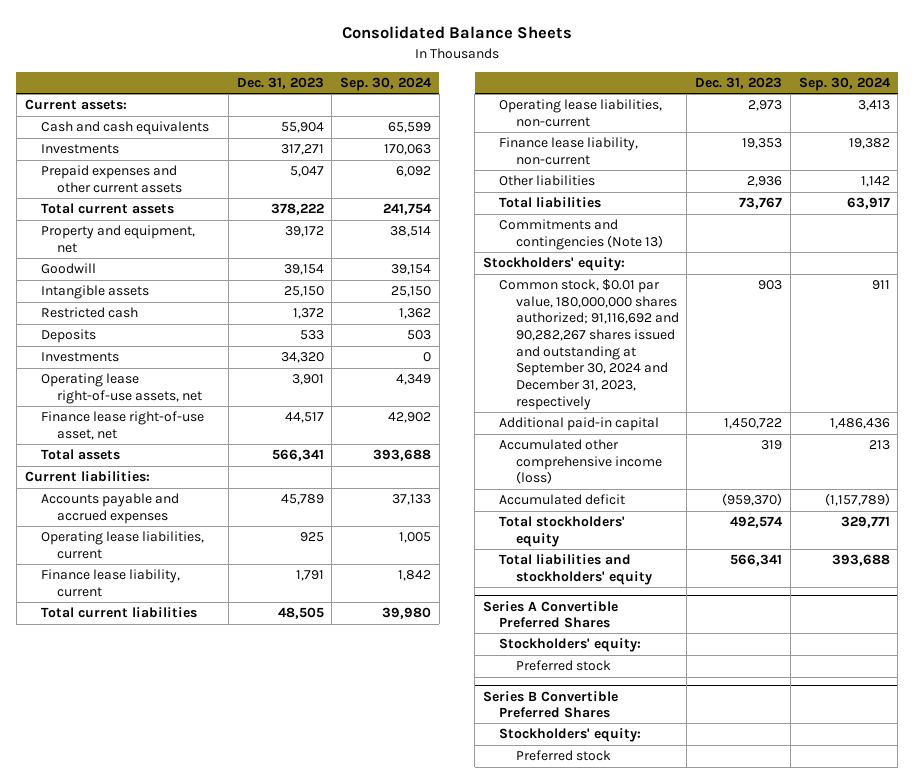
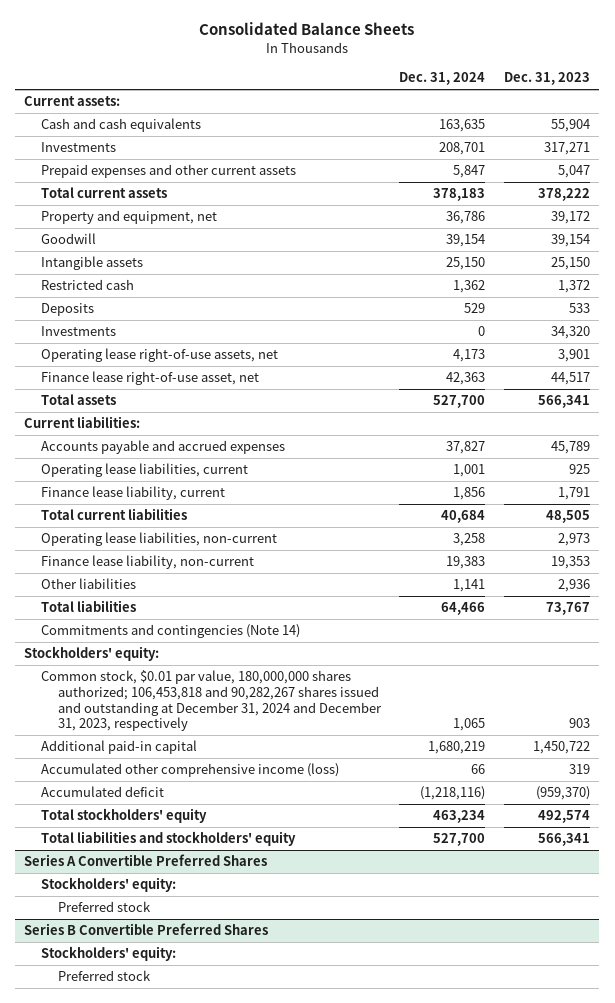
- | Dec. 31, 2023 | Sep. 30, 2024
+ | Dec. 31, 2024 | Dec. 31, 2023
- Commitments and contingencies (Note 13)
+ Commitments and contingencies (Note 14)
- Common stock, $0.01 par value, 180,000,000 shares authorized; 91,116,692 and 90,282,267 shares issued and outstanding at September 30, 2024 and December 31, 2023, respectively | 903 | 911
+ Common stock, $0.01 par value, 180,000,000 shares authorized; 106,453,818 and 90,282,267 shares issued and outstanding at December 31, 2024 and December 31, 2023, respectively | 1,065 | 903

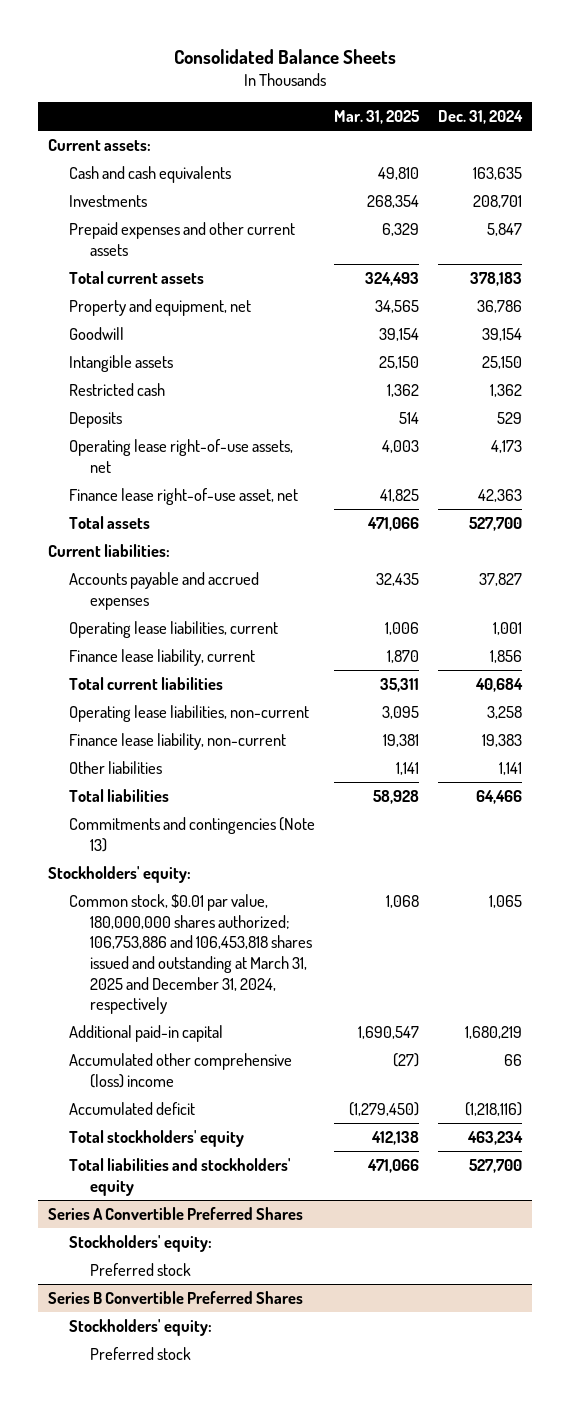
- | Dec. 31, 2024 | Dec. 31, 2023
+ | Mar. 31, 2025 | Dec. 31, 2024
- Investments | 0 | 34,320
- Commitments and contingencies (Note 14)
+ Commitments and contingencies (Note 13)
- Common stock, $0.01 par value, 180,000,000 shares authorized; 106,453,818 and 90,282,267 shares issued and outstanding at December 31, 2024 and December 31, 2023, respectively | 1,065 | 903
+ Common stock, $0.01 par value, 180,000,000 shares authorized; 106,753,886 and 106,453,818 shares issued and outstanding at March 31, 2025 and December 31, 2024, respectively | 1,068 | 1,065
- Accumulated other comprehensive income (loss) | 66 | 319
+ Accumulated other comprehensive (loss) income | (27) | 66

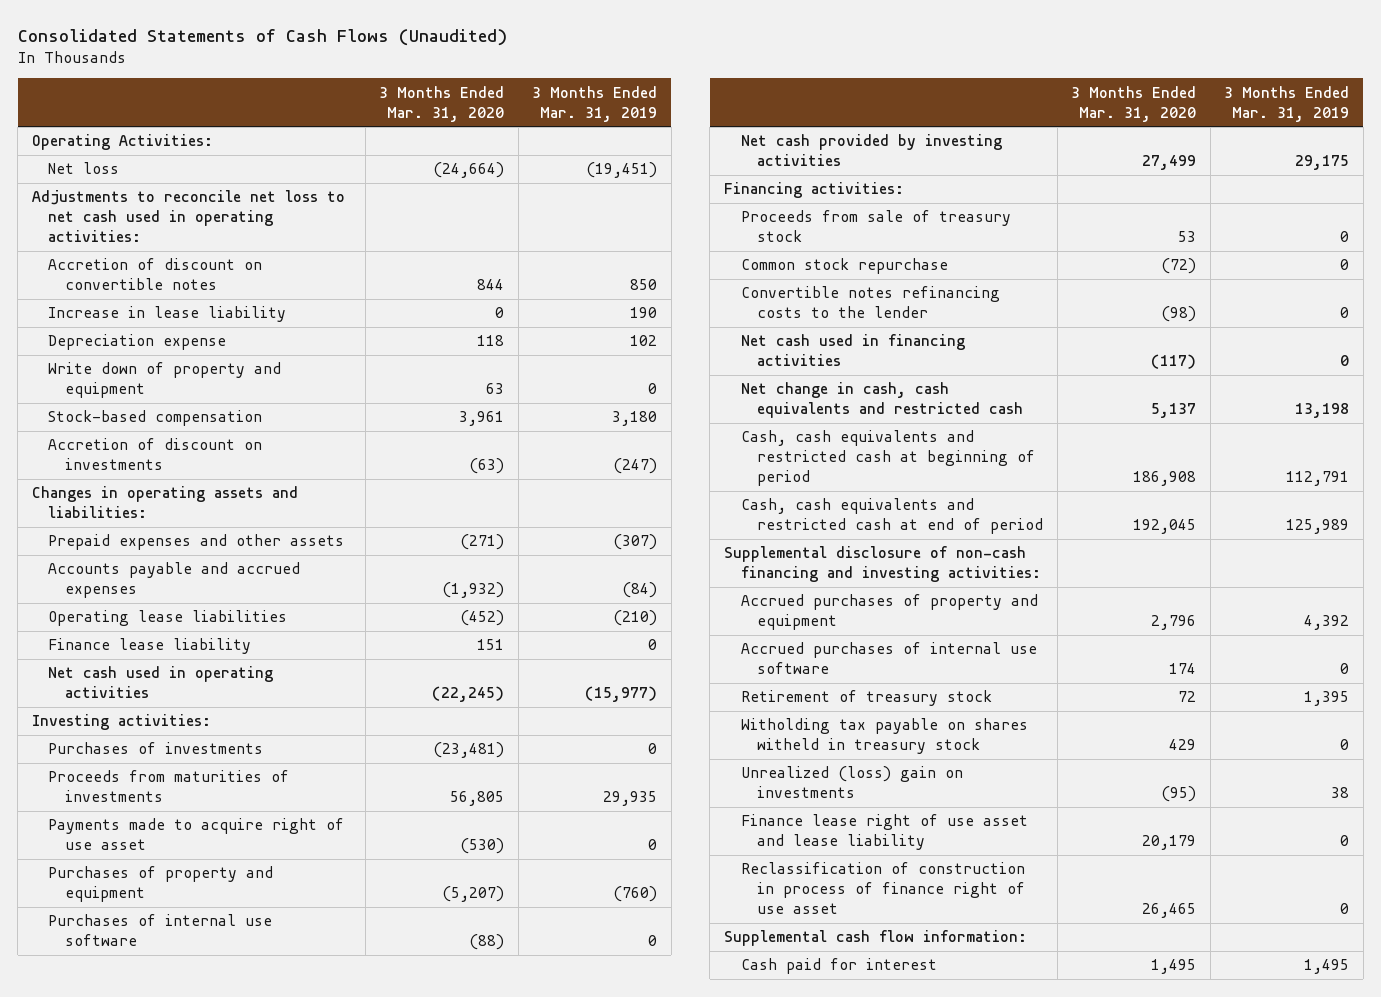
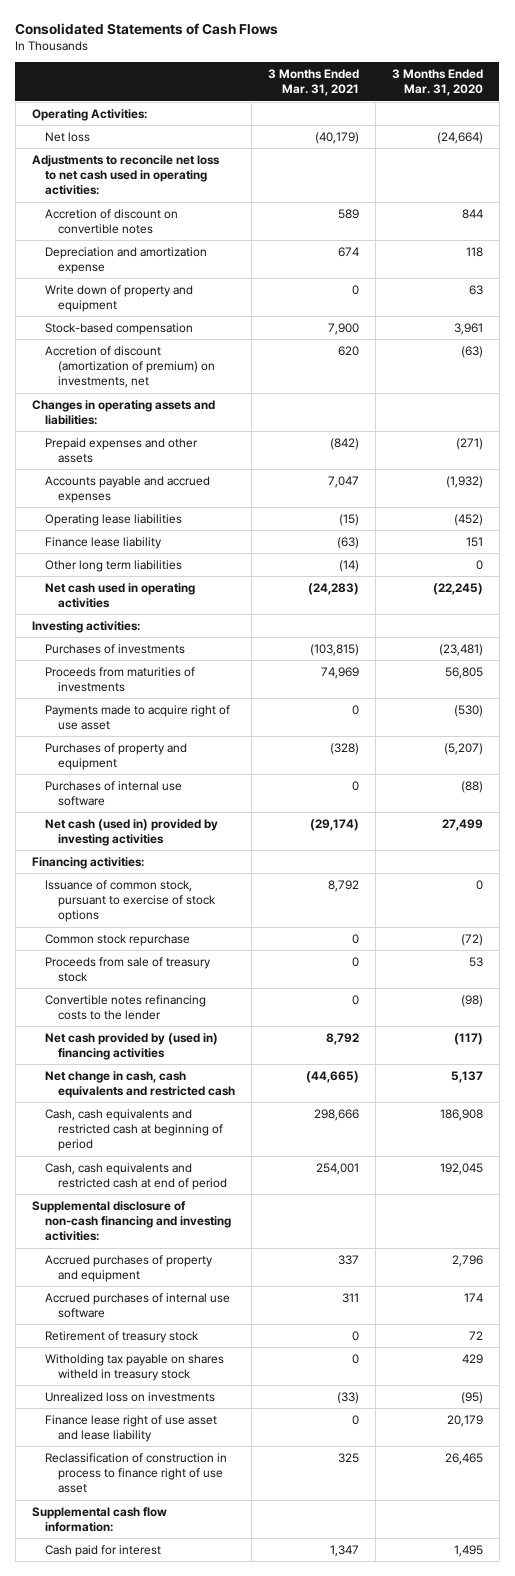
- Consolidated Statements of Cash Flows (Unaudited)
+ Consolidated Statements of Cash Flows
- | 3 Months Ended Mar. 31, 2020 | 3 Months Ended Mar. 31, 2019
+ | 3 Months Ended Mar. 31, 2021 | 3 Months Ended Mar. 31, 2020
- Increase in lease liability | 0 | 190
- Depreciation expense | 118 | 102
+ Depreciation and amortization expense | 674 | 118
- Accretion of discount on investments | (63) | (247)
+ Accretion of discount (amortization of premium) on investments, net | 620 | (63)
+ Other long term liabilities | (14) | 0
- Net cash provided by investing activities | 27,499 | 29,175
+ Net cash (used in) provided by investing activities | (29,174) | 27,499
+ Issuance of common stock, pursuant to exercise of stock options | 8,792 | 0
moved down: Proceeds from sale of treasury stock | 0 | 53
- Net cash used in financing activities | (117) | 0
+ Net cash provided by (used in) financing activities | 8,792 | (117)
- Unrealized (loss) gain on investments | (95) | 38
+ Unrealized loss on investments | (33) | (95)
- Reclassification of construction in process of finance right of use asset | 26,465 | 0
+ Reclassification of construction in process to finance right of use asset | 325 | 26,465

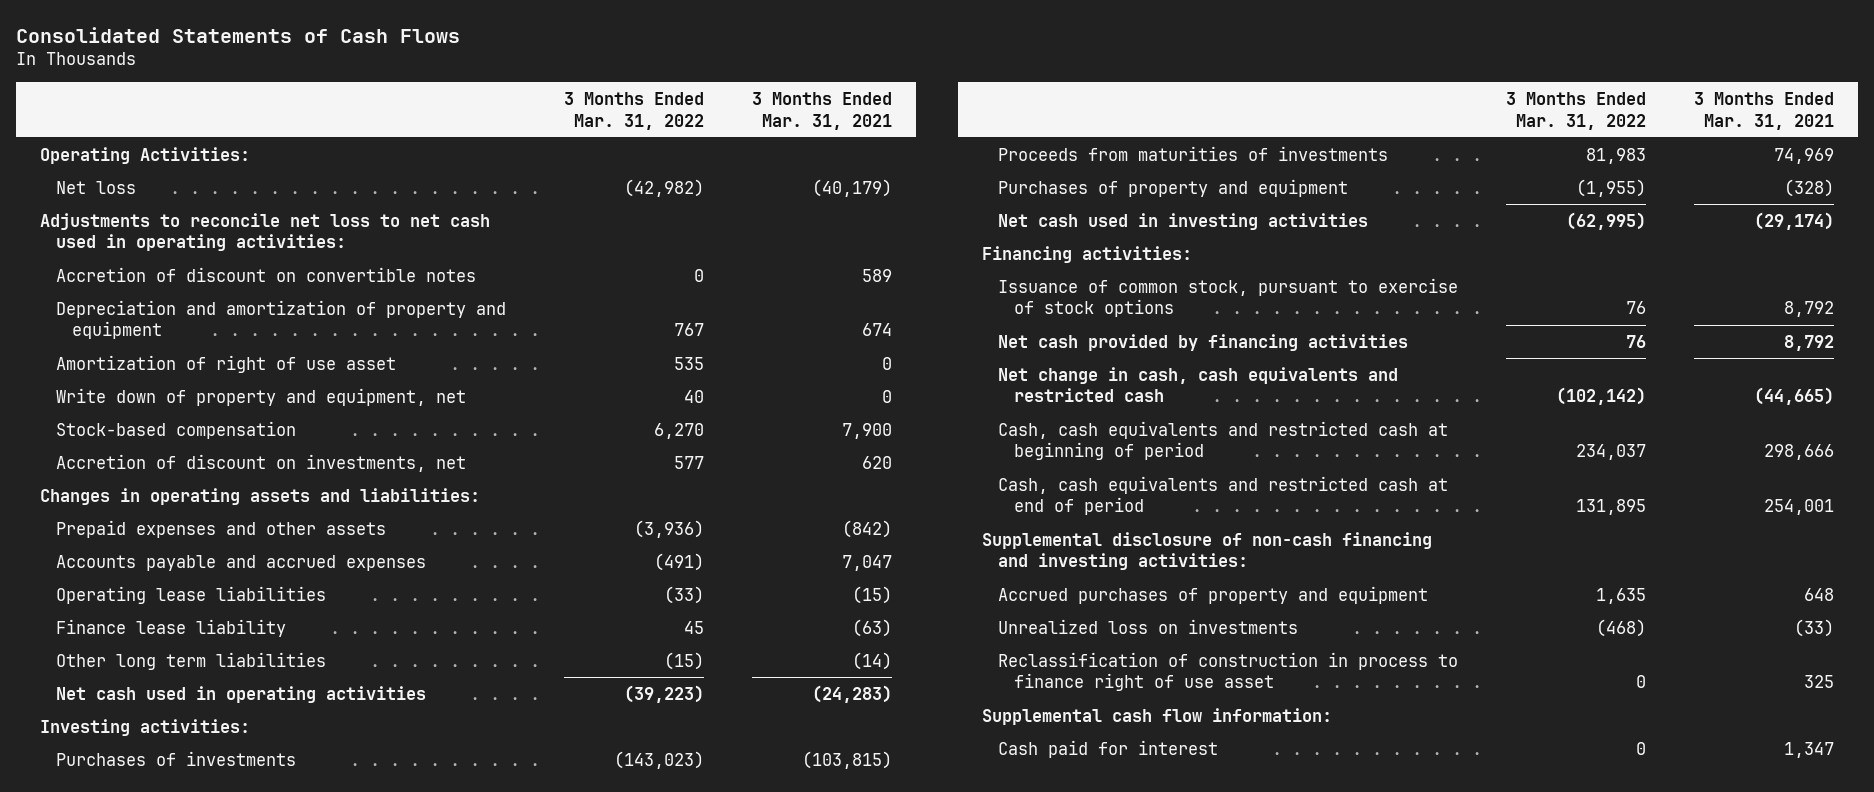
- | 3 Months Ended Mar. 31, 2021 | 3 Months Ended Mar. 31, 2020
+ | 3 Months Ended Mar. 31, 2022 | 3 Months Ended Mar. 31, 2021
- Depreciation and amortization expense | 674 | 118
- Write down of property and equipment | 0 | 63
+ Depreciation and amortization of property and equipment | 767 | 674
+ Amortization of right of use asset | 535 | 0
+ Write down of property and equipment, net | 40 | 0
- Accretion of discount (amortization of premium) on investments, net | 620 | (63)
+ Accretion of discount on investments, net | 577 | 620
- Payments made to acquire right of use asset | 0 | (530)
- Purchases of internal use software | 0 | (88)
- Net cash (used in) provided by investing activities | (29,174) | 27,499
+ Net cash used in investing activities | (62,995) | (29,174)
- Common stock repurchase | 0 | (72)
- Proceeds from sale of treasury stock | 0 | 53
- Convertible notes refinancing costs to the lender | 0 | (98)
- Net cash provided by (used in) financing activities | 8,792 | (117)
+ Net cash provided by financing activities | 76 | 8,792
- Accrued purchases of property and equipment | 337 | 2,796
- Accrued purchases of internal use software | 311 | 174
- Retirement of treasury stock | 0 | 72
- Witholding tax payable on shares witheld in treasury stock | 0 | 429
+ Accrued purchases of property and equipment | 1,635 | 648
- Finance lease right of use asset and lease liability | 0 | 20,179

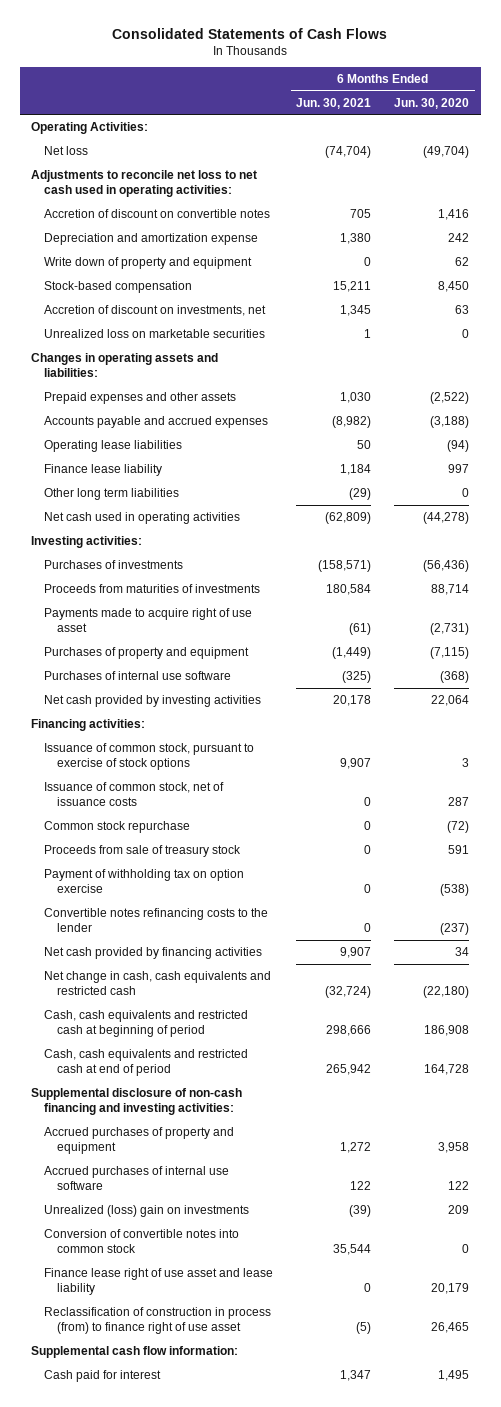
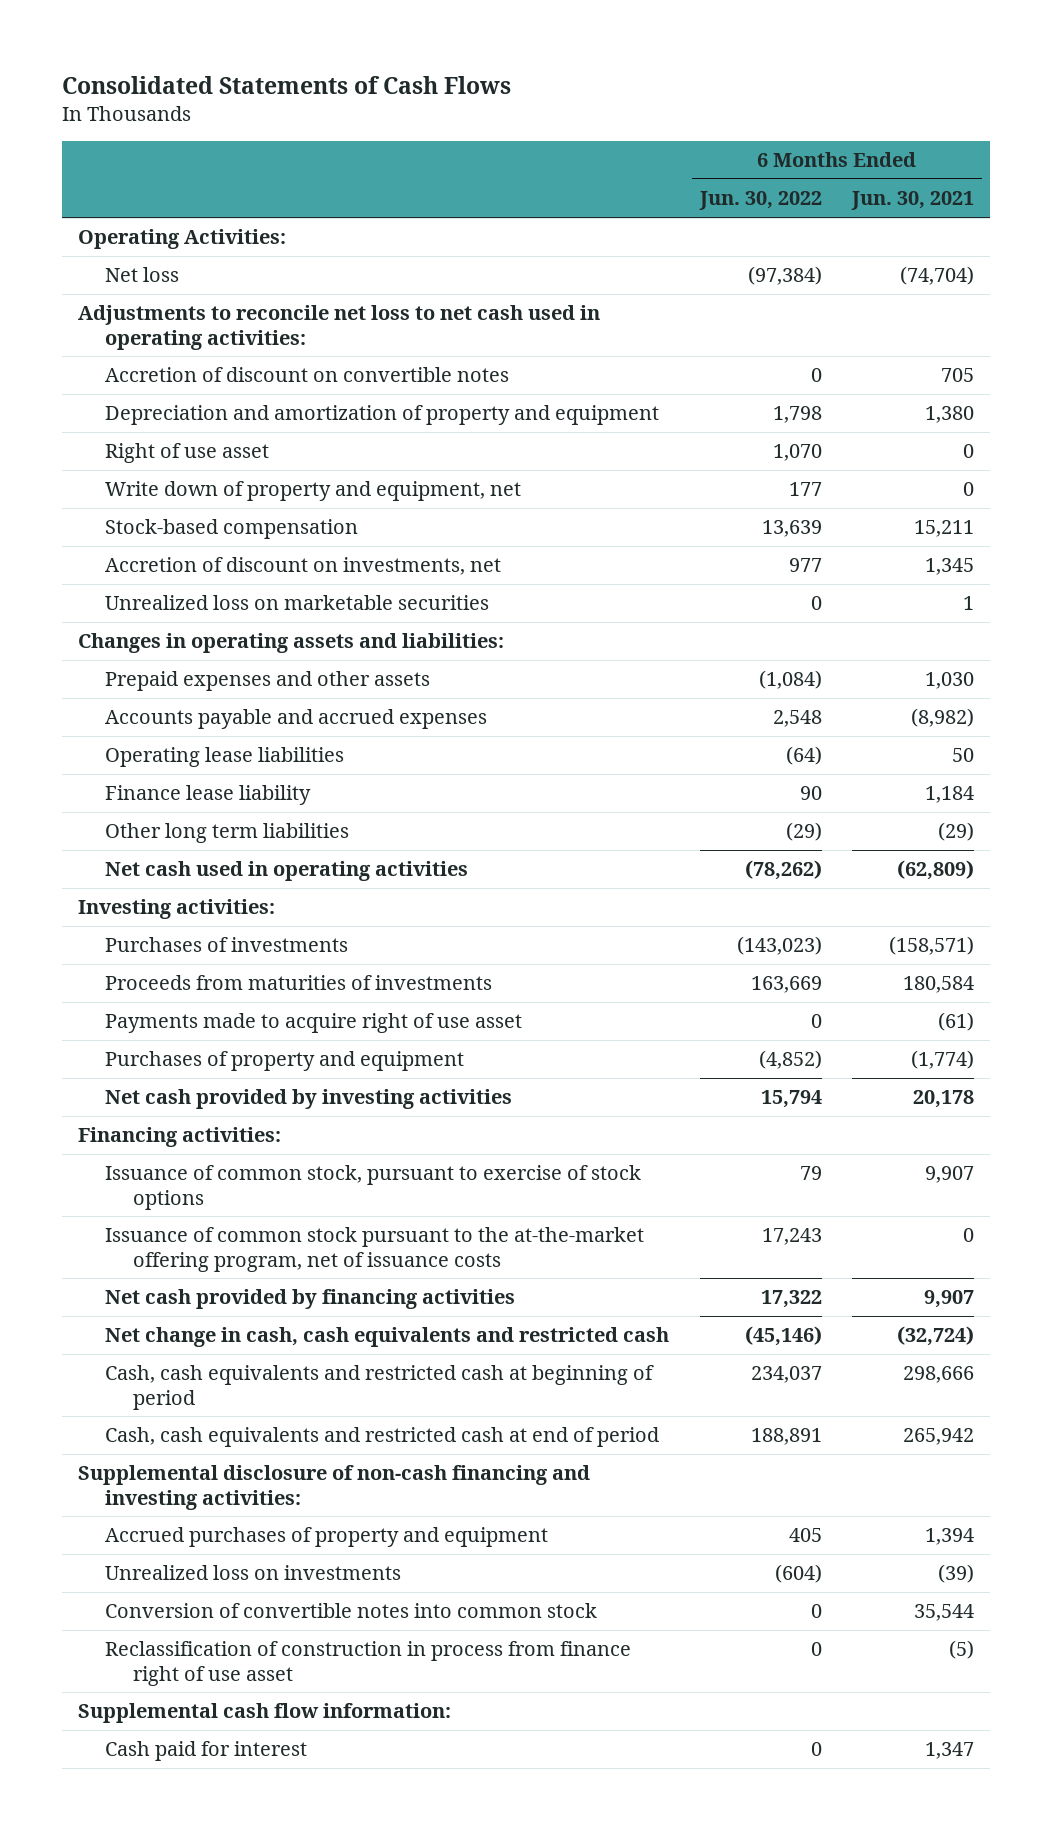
- | 6 Months Ended Jun. 30, 2021 | 6 Months Ended Jun. 30, 2020
+ | 6 Months Ended Jun. 30, 2022 | 6 Months Ended Jun. 30, 2021
- Depreciation and amortization expense | 1,380 | 242
- Write down of property and equipment | 0 | 62
+ Depreciation and amortization of property and equipment | 1,798 | 1,380
+ Right of use asset | 1,070 | 0
+ Write down of property and equipment, net | 177 | 0
- Purchases of property and equipment | (1,449) | (7,115)
- Purchases of internal use software | (325) | (368)
+ Purchases of property and equipment | (4,852) | (1,774)
- Issuance of common stock, net of issuance costs | 0 | 287
- Common stock repurchase | 0 | (72)
- Proceeds from sale of treasury stock | 0 | 591
- Payment of withholding tax on option exercise | 0 | (538)
- Convertible notes refinancing costs to the lender | 0 | (237)
+ Issuance of common stock pursuant to the at-the-market offering program, net of issuance costs | 17,243 | 0
- Accrued purchases of property and equipment | 1,272 | 3,958
- Accrued purchases of internal use software | 122 | 122
- Unrealized (loss) gain on investments | (39) | 209
+ Accrued purchases of property and equipment | 405 | 1,394
+ Unrealized loss on investments | (604) | (39)
- Finance lease right of use asset and lease liability | 0 | 20,179
- Reclassification of construction in process (from) to finance right of use asset | (5) | 26,465
+ Reclassification of construction in process from finance right of use asset | 0 | (5)

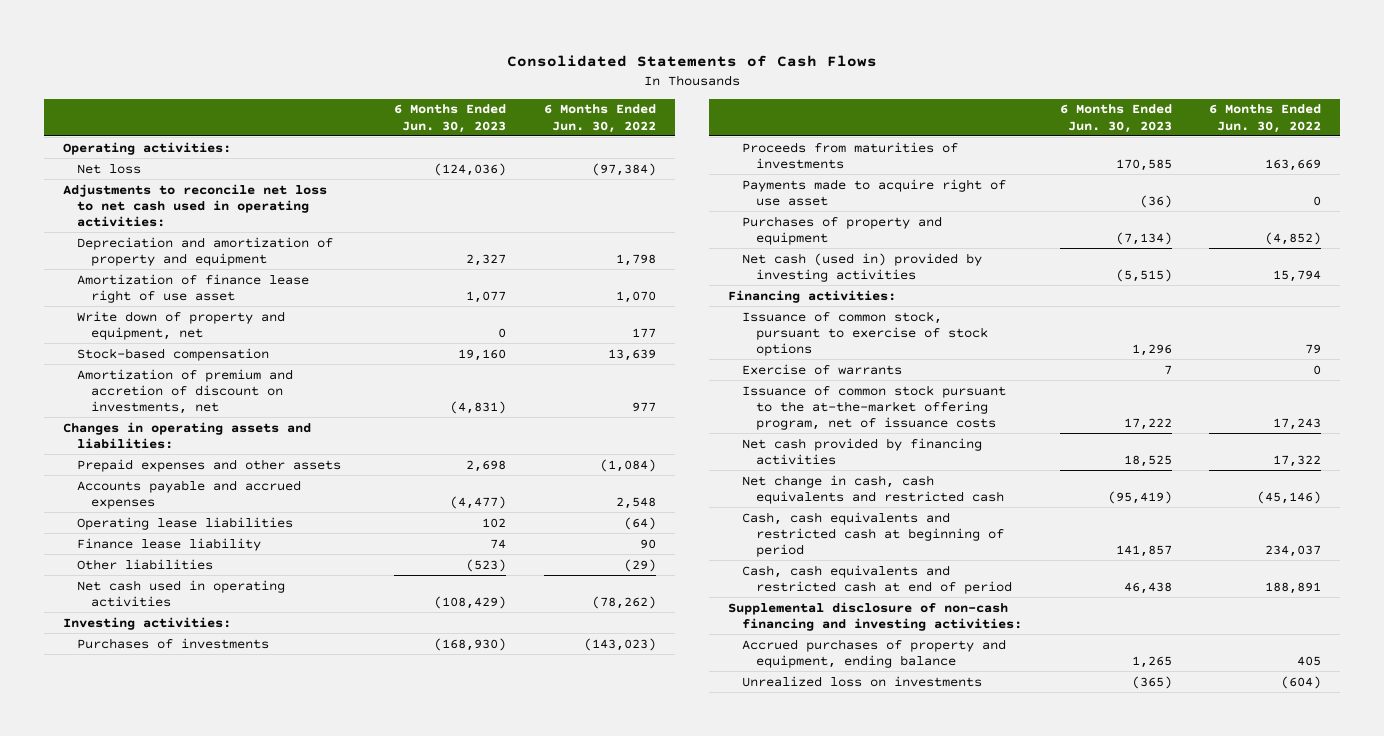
- | 6 Months Ended Jun. 30, 2022 | 6 Months Ended Jun. 30, 2021
+ | 6 Months Ended Jun. 30, 2023 | 6 Months Ended Jun. 30, 2022
- Operating Activities:
+ Operating activities:
- Accretion of discount on convertible notes | 0 | 705
- Right of use asset | 1,070 | 0
+ Amortization of finance lease right of use asset | 1,077 | 1,070
- Accretion of discount on investments, net | 977 | 1,345
- Unrealized loss on marketable securities | 0 | 1
+ Amortization of premium and accretion of discount on investments, net | (4,831) | 977
- Other long term liabilities | (29) | (29)
+ Other liabilities | (523) | (29)
- Net cash provided by investing activities | 15,794 | 20,178
+ Net cash (used in) provided by investing activities | (5,515) | 15,794
+ Exercise of warrants | 7 | 0
- Accrued purchases of property and equipment | 405 | 1,394
+ Accrued purchases of property and equipment, ending balance | 1,265 | 405
- Conversion of convertible notes into common stock | 0 | 35,544
- Reclassification of construction in process from finance right of use asset | 0 | (5)
- Supplemental cash flow information:
- Cash paid for interest | 0 | 1,347

